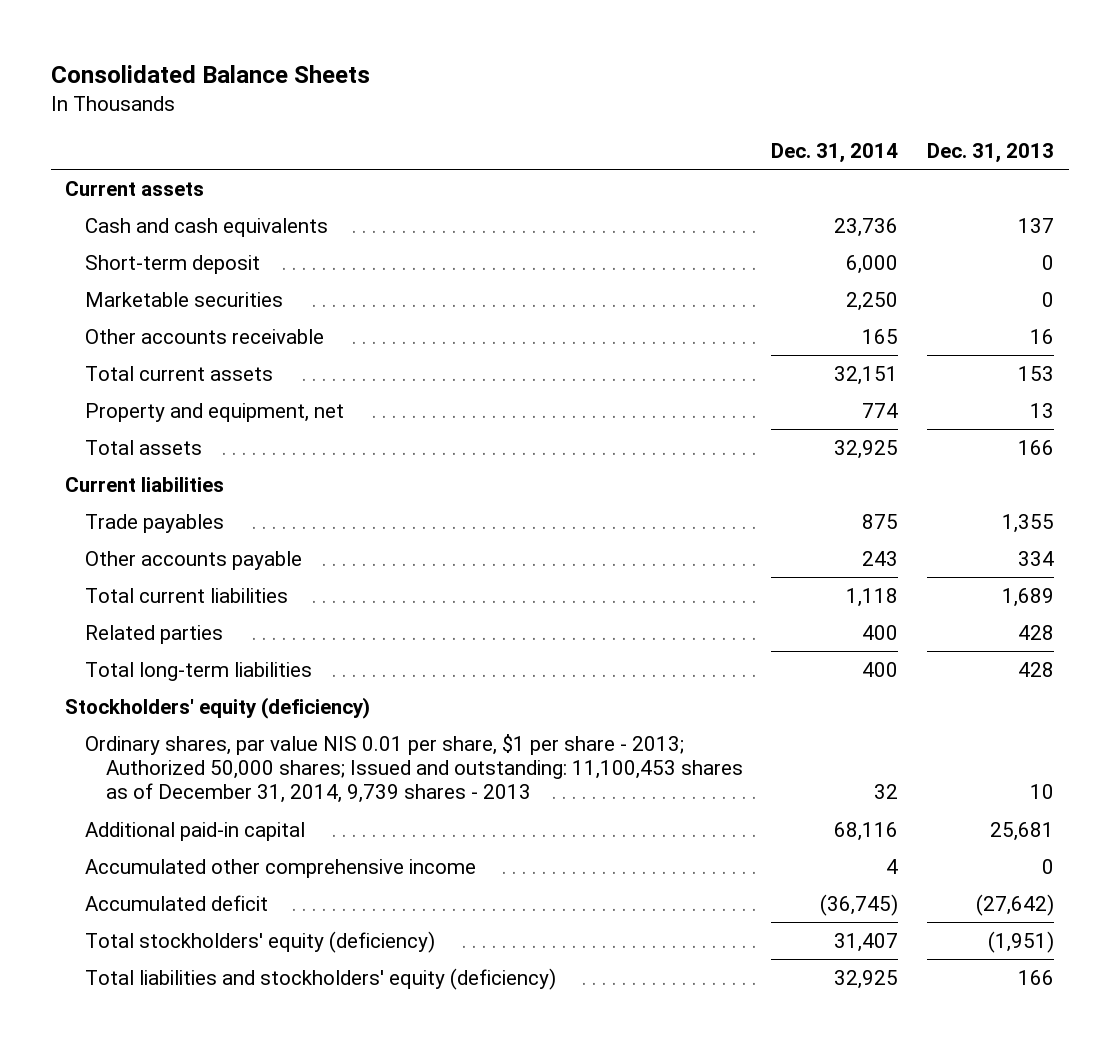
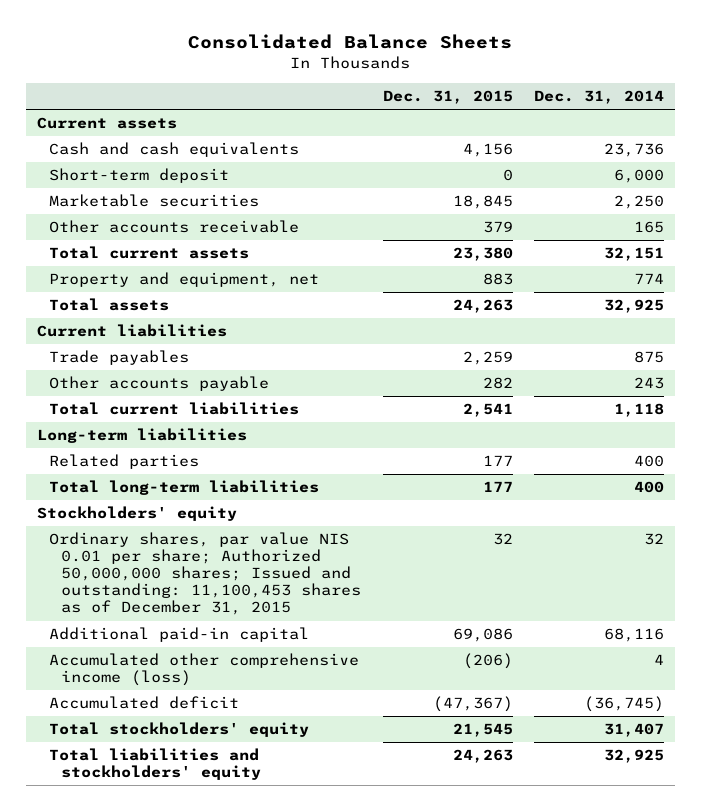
- | Dec. 31, 2014 | Dec. 31, 2013
+ | Dec. 31, 2015 | Dec. 31, 2014
+ Long-term liabilities
- Stockholders' equity (deficiency)
- Ordinary shares, par value NIS 0.01 per share, $1 per share - 2013; Authorized 50,000 shares; Issued and outstanding: 11,100,453 shares as of December 31, 2014, 9,739 shares - 2013 | 32 | 10
+ Stockholders' equity
+ Ordinary shares, par value NIS 0.01 per share; Authorized 50,000,000 shares; Issued and outstanding: 11,100,453 shares as of December 31, 2015 | 32 | 32
- Accumulated other comprehensive income | 4 | 0
+ Accumulated other comprehensive income (loss) | (206) | 4
- Total stockholders' equity (deficiency) | 31,407 | (1,951)
- Total liabilities and stockholders' equity (deficiency) | 32,925 | 166
+ Total stockholders' equity | 21,545 | 31,407
+ Total liabilities and stockholders' equity | 24,263 | 32,925

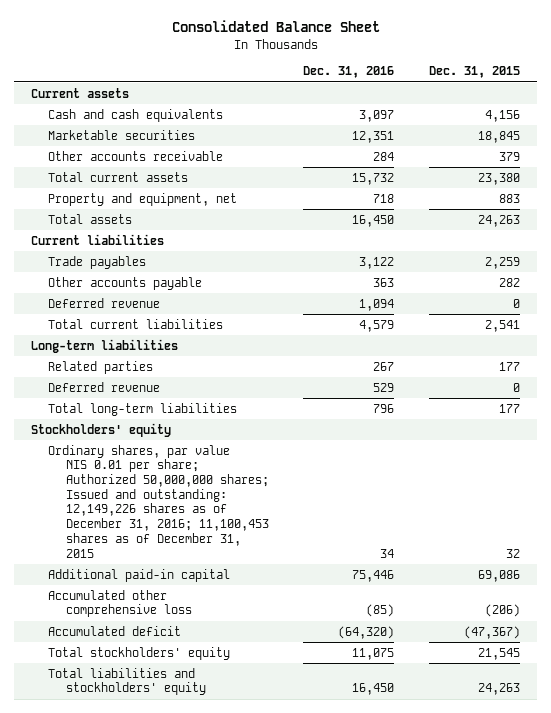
- Consolidated Balance Sheets
+ Consolidated Balance Sheet
- | Dec. 31, 2015 | Dec. 31, 2014
+ | Dec. 31, 2016 | Dec. 31, 2015
- Short-term deposit | 0 | 6,000
+ Deferred revenue | 1,094 | 0
+ Deferred revenue | 529 | 0
- Ordinary shares, par value NIS 0.01 per share; Authorized 50,000,000 shares; Issued and outstanding: 11,100,453 shares as of December 31, 2015 | 32 | 32
+ Ordinary shares, par value NIS 0.01 per share; Authorized 50,000,000 shares; Issued and outstanding: 12,149,226 shares as of December 31, 2016; 11,100,453 shares as of December 31, 2015 | 34 | 32
- Accumulated other comprehensive income (loss) | (206) | 4
+ Accumulated other comprehensive loss | (85) | (206)

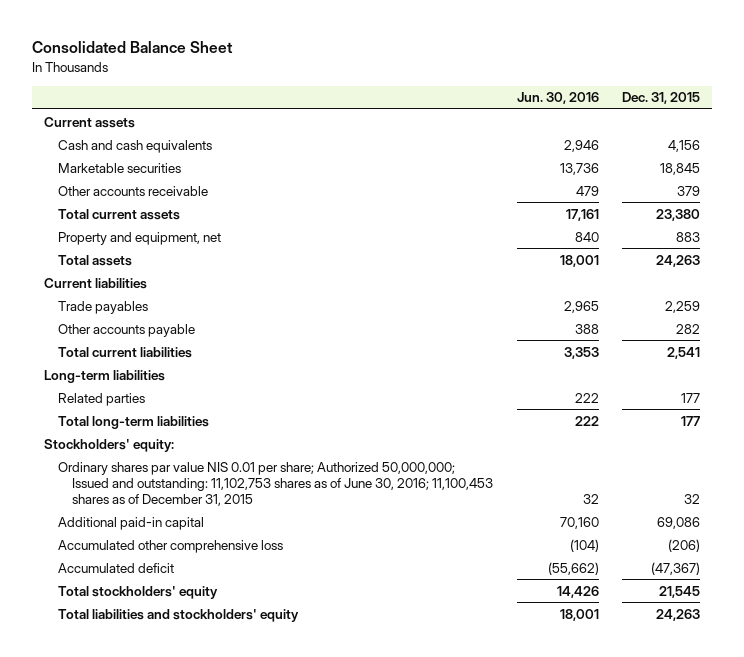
- | Dec. 31, 2016 | Dec. 31, 2015
+ | Jun. 30, 2016 | Dec. 31, 2015
- Deferred revenue | 1,094 | 0
- Deferred revenue | 529 | 0
- Stockholders' equity
- Ordinary shares, par value NIS 0.01 per share; Authorized 50,000,000 shares; Issued and outstanding: 12,149,226 shares as of December 31, 2016; 11,100,453 shares as of December 31, 2015 | 34 | 32
+ Stockholders' equity:
+ Ordinary shares par value NIS 0.01 per share; Authorized 50,000,000; Issued and outstanding: 11,102,753 shares as of June 30, 2016; 11,100,453 shares as of December 31, 2015 | 32 | 32

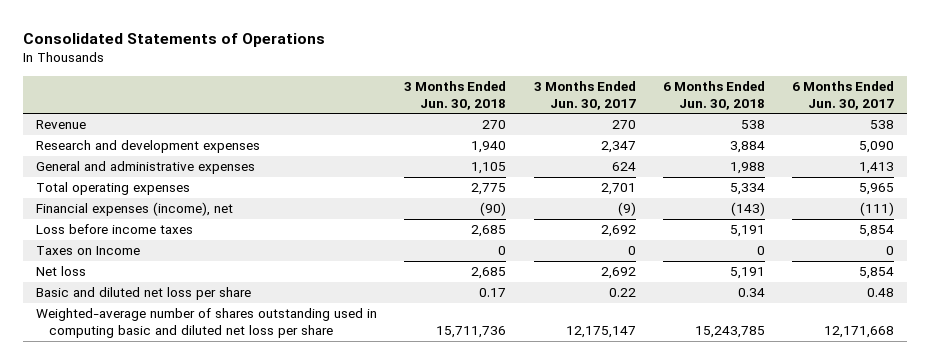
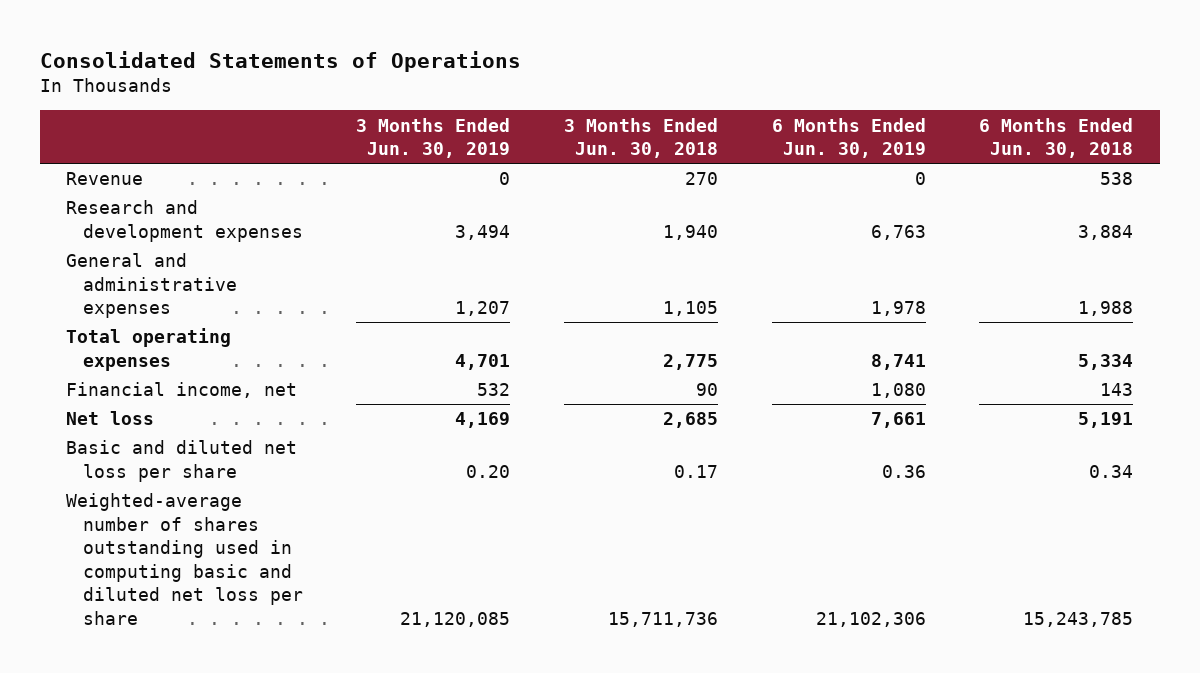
- | 3 Months Ended Jun. 30, 2018 | 3 Months Ended Jun. 30, 2017 | 6 Months Ended Jun. 30, 2018 | 6 Months Ended Jun. 30, 2017
+ | 3 Months Ended Jun. 30, 2019 | 3 Months Ended Jun. 30, 2018 | 6 Months Ended Jun. 30, 2019 | 6 Months Ended Jun. 30, 2018
- Financial expenses (income), net | (90) | (9) | (143) | (111)
- Loss before income taxes | 2,685 | 2,692 | 5,191 | 5,854
- Taxes on Income | 0 | 0 | 0 | 0
+ Financial income, net | 532 | 90 | 1,080 | 143

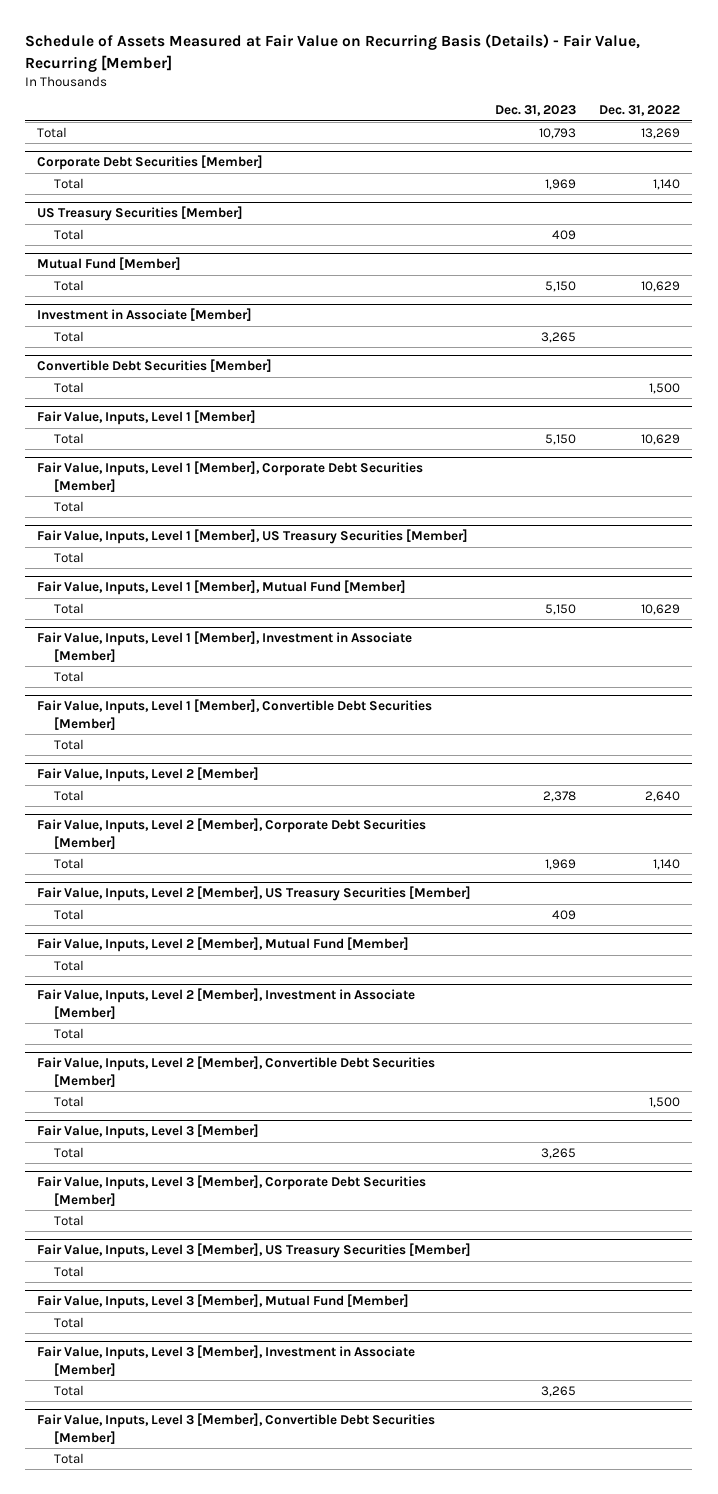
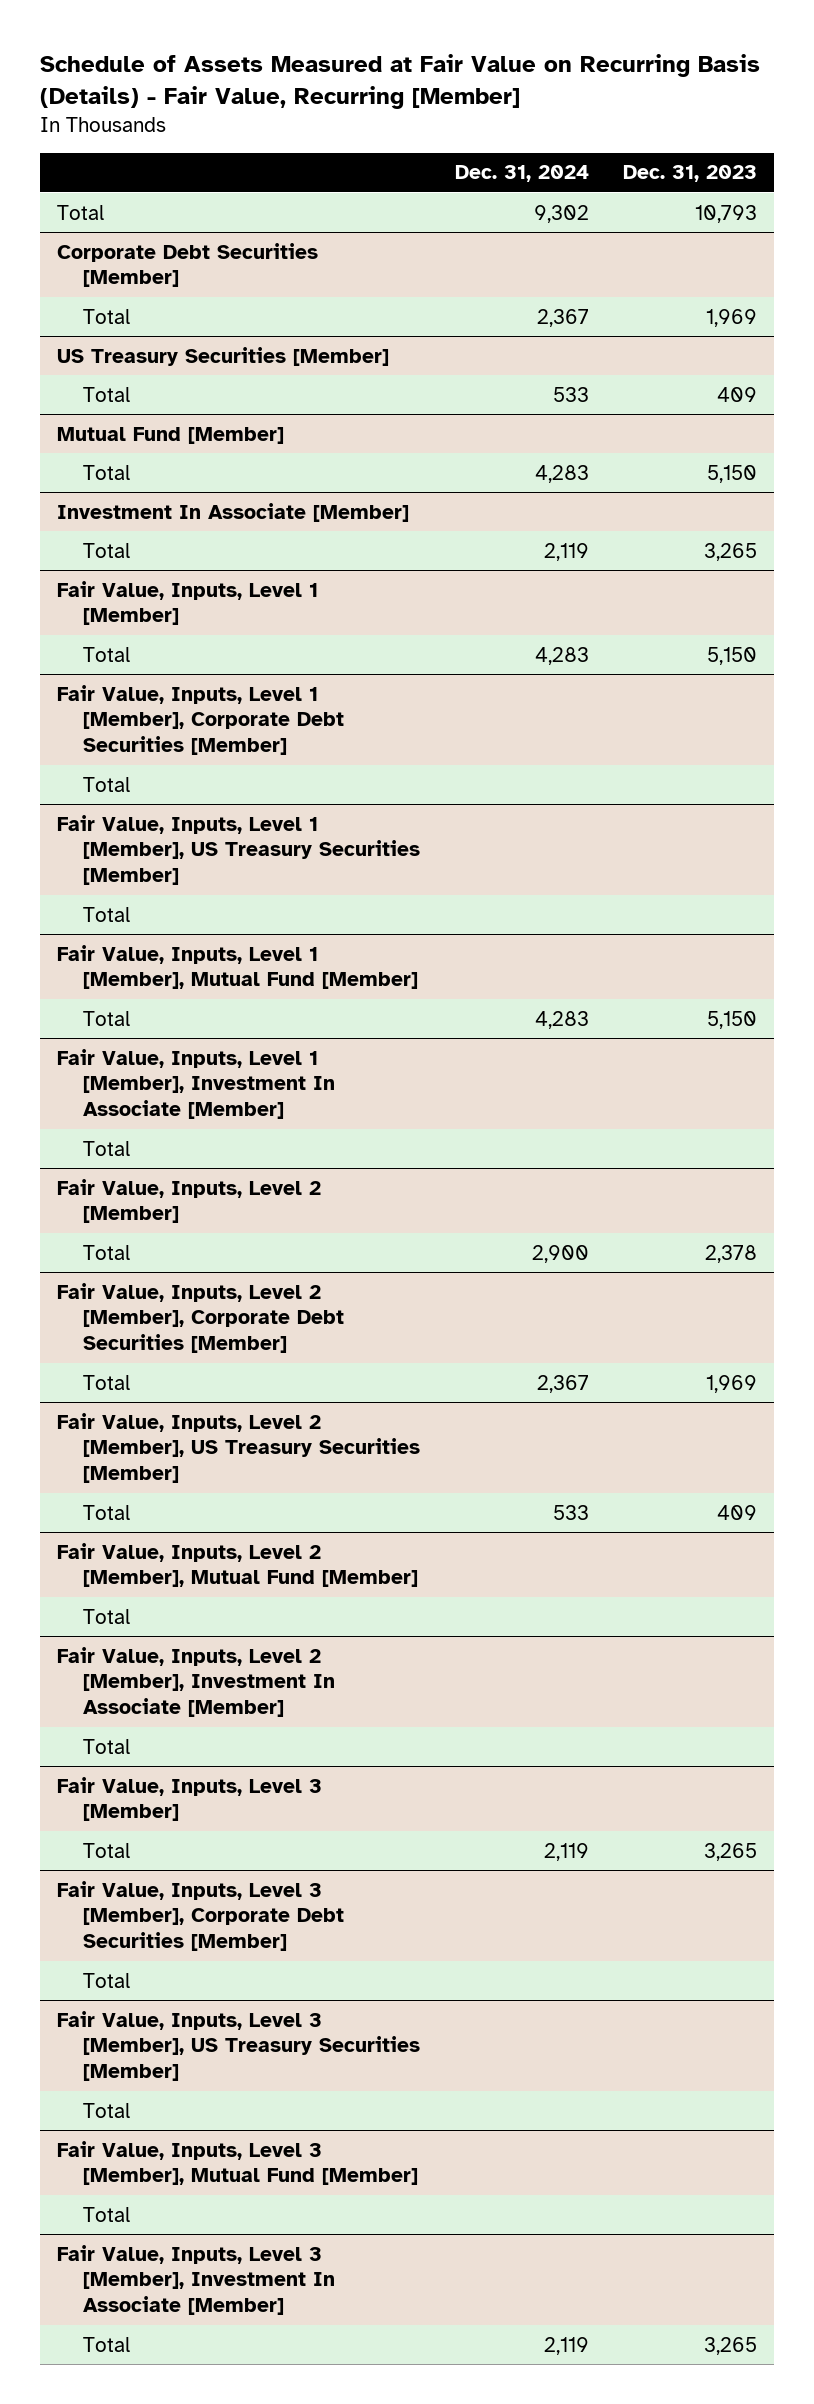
- | Dec. 31, 2023 | Dec. 31, 2022
+ | Dec. 31, 2024 | Dec. 31, 2023
- Investment in Associate [Member]
+ Investment In Associate [Member]
- Convertible Debt Securities [Member]
- Total | | 1,500
- Fair Value, Inputs, Level 1 [Member], Investment in Associate [Member]
- Total
- Fair Value, Inputs, Level 1 [Member], Convertible Debt Securities [Member]
+ Fair Value, Inputs, Level 1 [Member], Investment In Associate [Member]
- Fair Value, Inputs, Level 2 [Member], Investment in Associate [Member]
- Total
- Fair Value, Inputs, Level 2 [Member], Convertible Debt Securities [Member]
+ Fair Value, Inputs, Level 2 [Member], Investment In Associate [Member]
- Fair Value, Inputs, Level 3 [Member], Investment in Associate [Member]
+ Fair Value, Inputs, Level 3 [Member], Investment In Associate [Member]
- Fair Value, Inputs, Level 3 [Member], Convertible Debt Securities [Member]
- Total

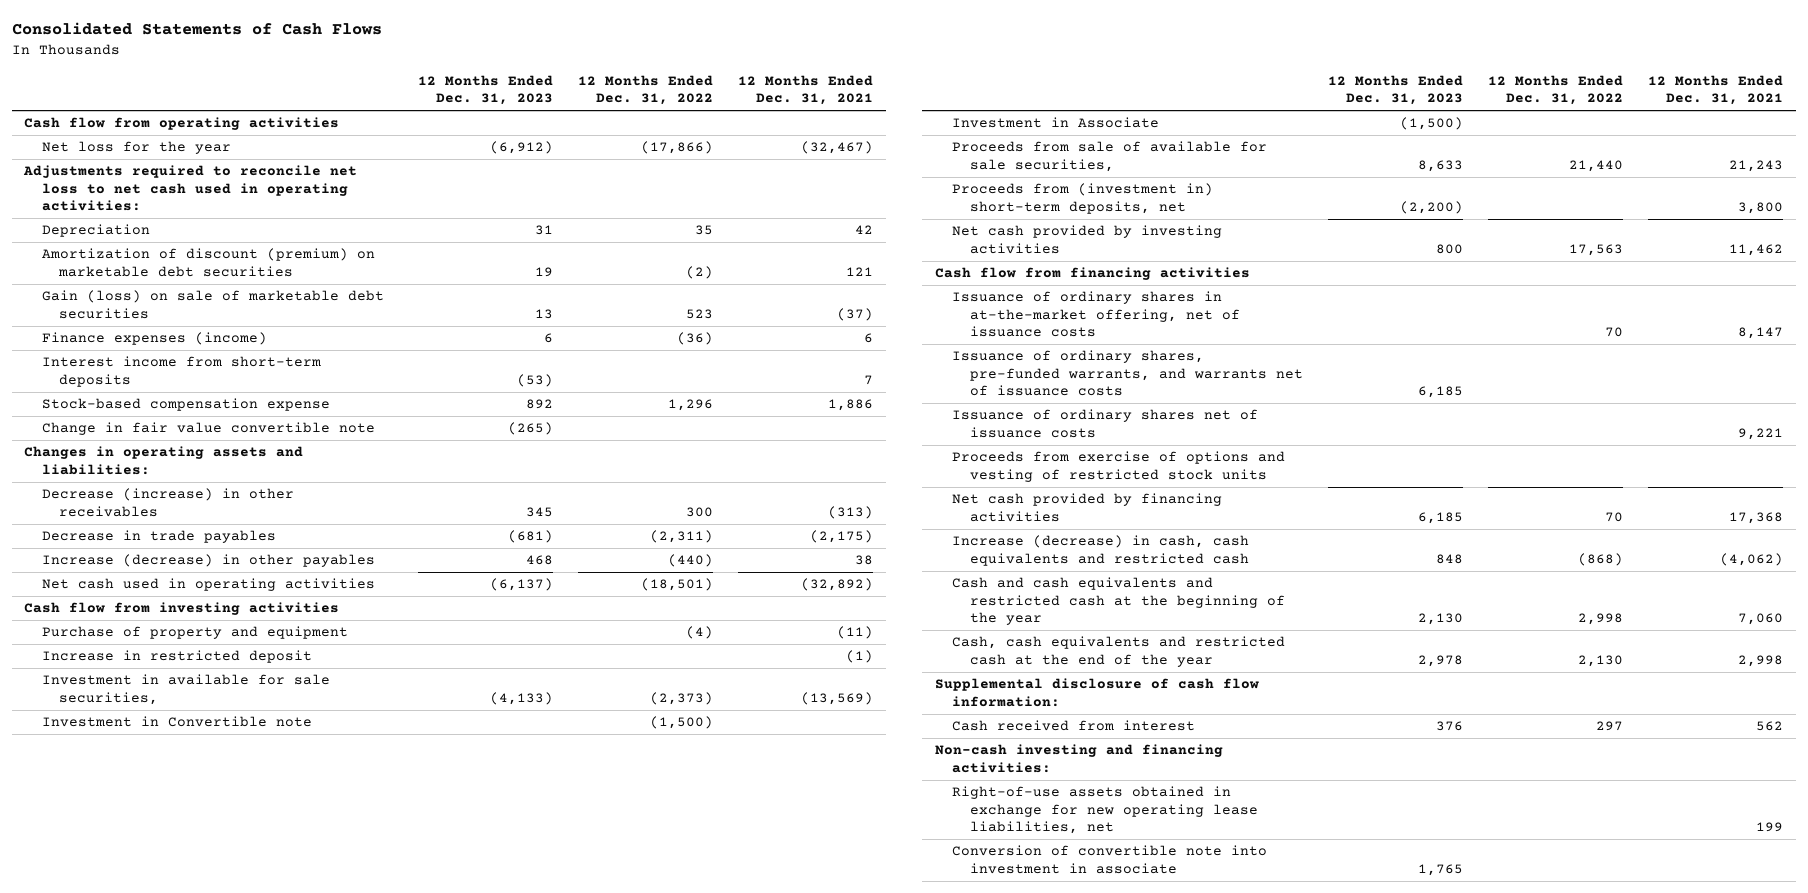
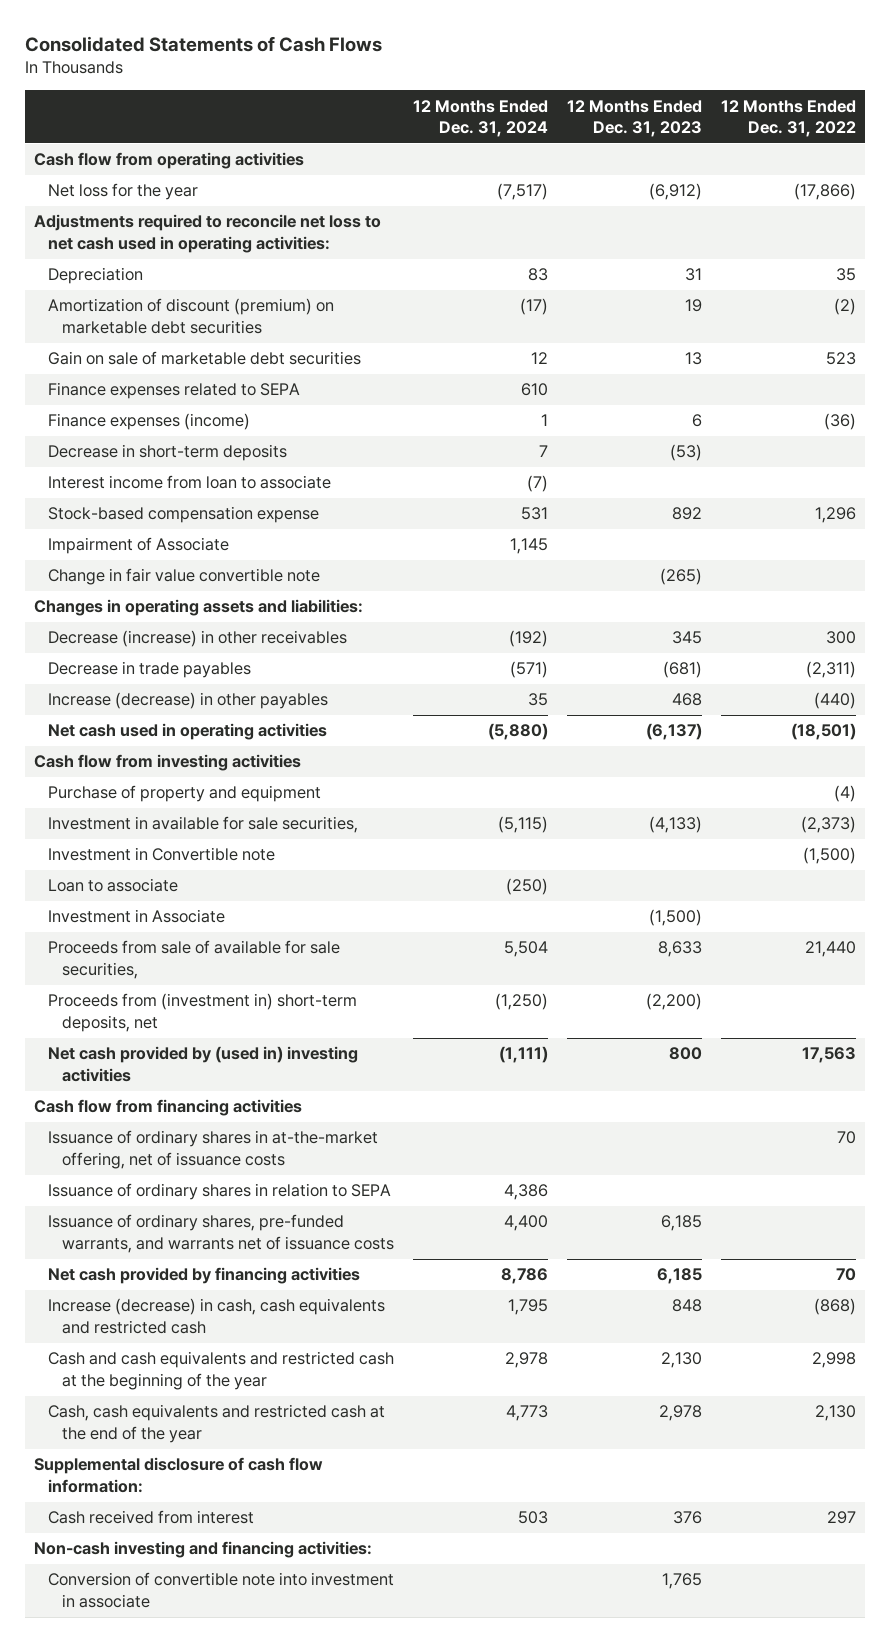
- | 12 Months Ended Dec. 31, 2023 | 12 Months Ended Dec. 31, 2022 | 12 Months Ended Dec. 31, 2021
+ | 12 Months Ended Dec. 31, 2024 | 12 Months Ended Dec. 31, 2023 | 12 Months Ended Dec. 31, 2022
- Gain (loss) on sale of marketable debt securities | 13 | 523 | (37)
+ Gain on sale of marketable debt securities | 12 | 13 | 523
+ Finance expenses related to SEPA | 610 | |
- Interest income from short-term deposits | (53) | | 7
+ Decrease in short-term deposits | 7 | (53) |
+ Interest income from loan to associate | (7) | |
+ Impairment of Associate | 1,145 | |
- Increase in restricted deposit | | | (1)
+ Loan to associate | (250) | |
- Net cash provided by investing activities | 800 | 17,563 | 11,462
+ Net cash provided by (used in) investing activities | (1,111) | 800 | 17,563
+ Issuance of ordinary shares in relation to SEPA | 4,386 | |
- Issuance of ordinary shares net of issuance costs | | | 9,221
- Proceeds from exercise of options and vesting of restricted stock units
- Right-of-use assets obtained in exchange for new operating lease liabilities, net | | | 199

